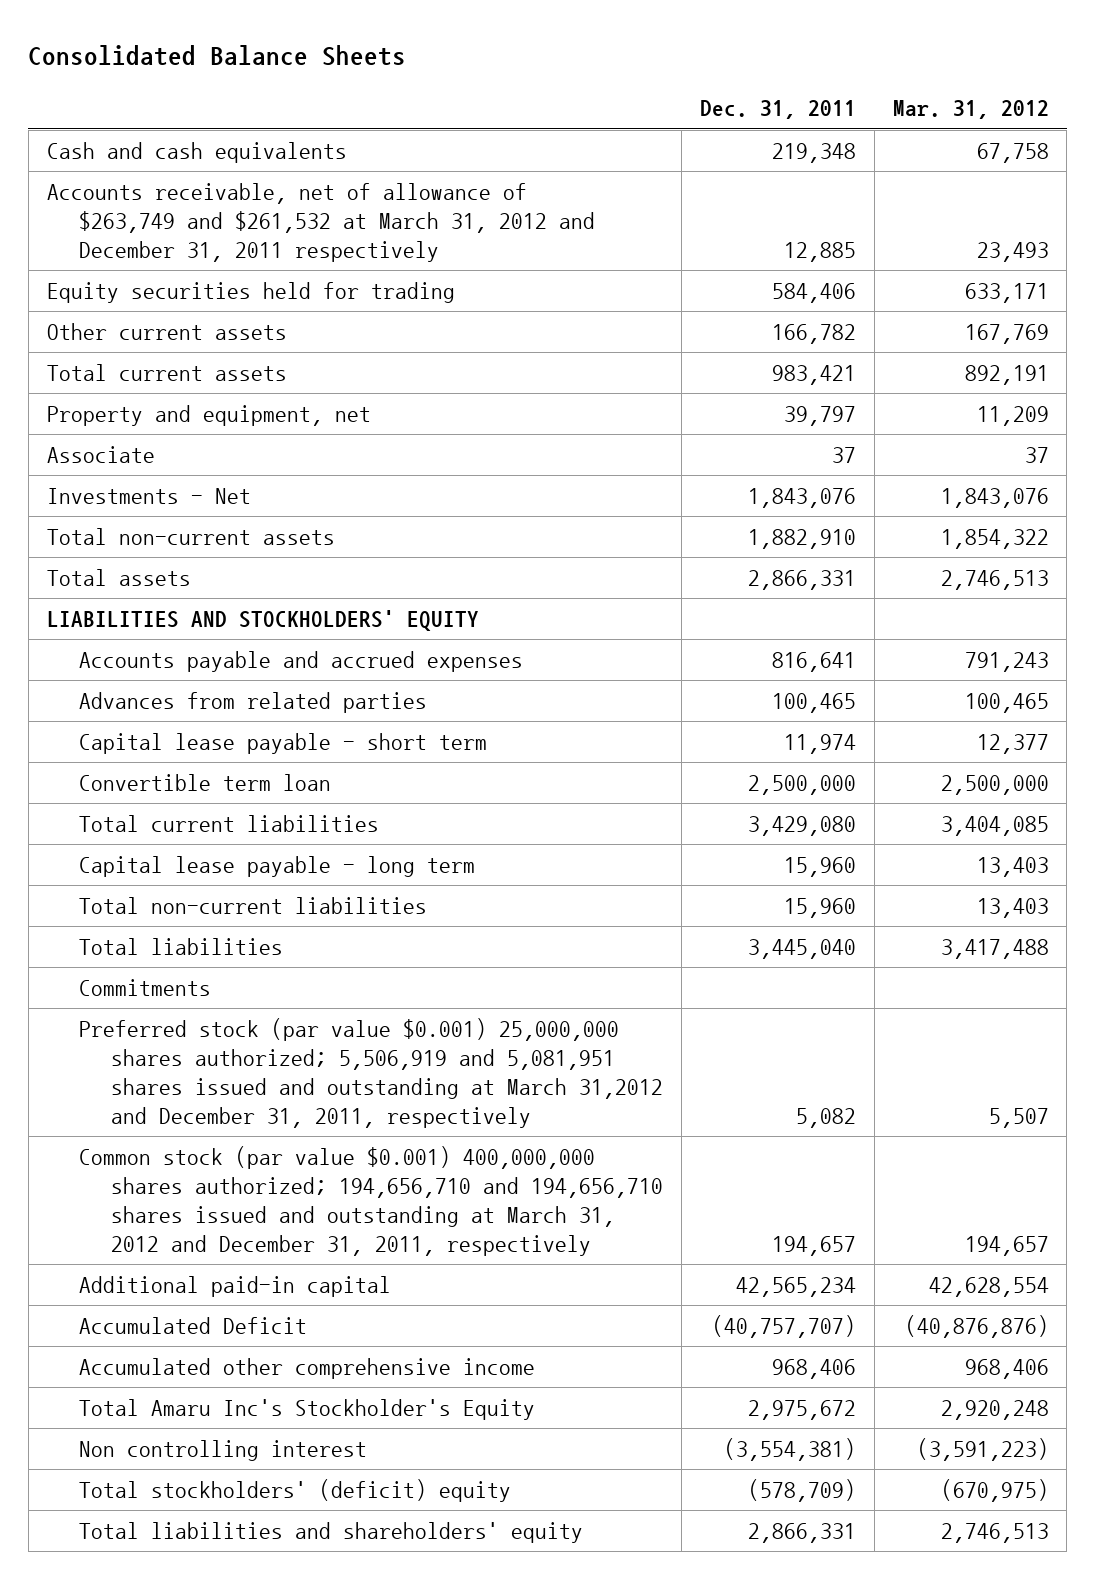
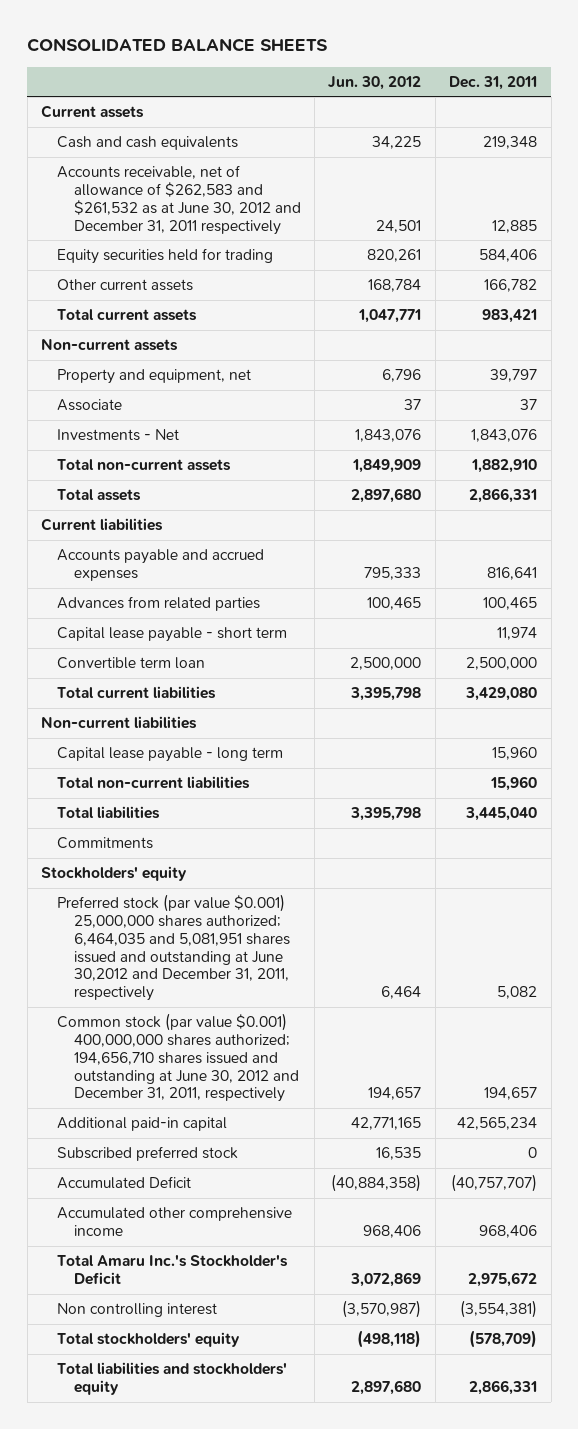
- Consolidated Balance Sheets
+ CONSOLIDATED BALANCE SHEETS
- | Dec. 31, 2011 | Mar. 31, 2012
+ | Jun. 30, 2012 | Dec. 31, 2011
+ Current assets
- Accounts receivable, net of allowance of $263,749 and $261,532 at March 31, 2012 and December 31, 2011 respectively | 12,885 | 23,493
+ Accounts receivable, net of allowance of $262,583 and $261,532 as at June 30, 2012 and December 31, 2011 respectively | 24,501 | 12,885
+ Non-current assets
- LIABILITIES AND STOCKHOLDERS' EQUITY
+ Current liabilities
+ Non-current liabilities
- Preferred stock (par value $0.001) 25,000,000 shares authorized; 5,506,919 and 5,081,951 shares issued and outstanding at March 31,2012 and December 31, 2011, respectively | 5,082 | 5,507
- Common stock (par value $0.001) 400,000,000 shares authorized; 194,656,710 and 194,656,710 shares issued and outstanding at March 31, 2012 and December 31, 2011, respectively | 194,657 | 194,657
+ Stockholders' equity
+ Preferred stock (par value $0.001) 25,000,000 shares authorized; 6,464,035 and 5,081,951 shares issued and outstanding at June 30,2012 and December 31, 2011, respectively | 6,464 | 5,082
+ Common stock (par value $0.001) 400,000,000 shares authorized; 194,656,710 shares issued and outstanding at June 30, 2012 and December 31, 2011, respectively | 194,657 | 194,657
+ Subscribed preferred stock | 16,535 | 0
- Total Amaru Inc's Stockholder's Equity | 2,975,672 | 2,920,248
+ Total Amaru Inc.'s Stockholder's Deficit | 3,072,869 | 2,975,672
- Total stockholders' (deficit) equity | (578,709) | (670,975)
- Total liabilities and shareholders' equity | 2,866,331 | 2,746,513
+ Total stockholders' equity | (498,118) | (578,709)
+ Total liabilities and stockholders' equity | 2,897,680 | 2,866,331

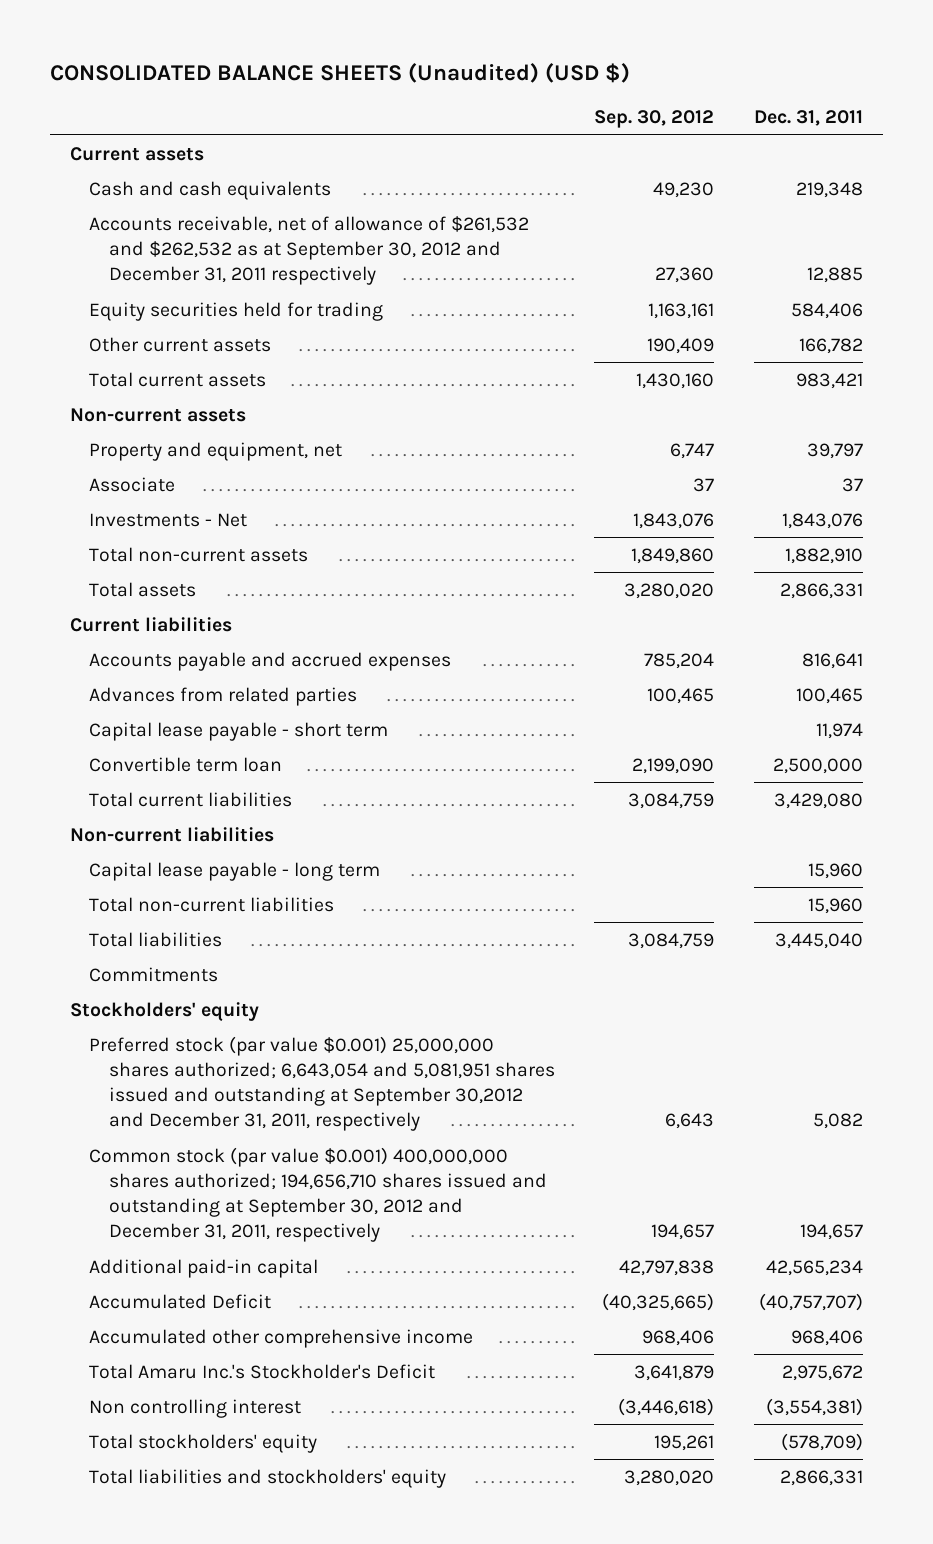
- CONSOLIDATED BALANCE SHEETS
+ CONSOLIDATED BALANCE SHEETS (Unaudited) (USD $)
- | Jun. 30, 2012 | Dec. 31, 2011
+ | Sep. 30, 2012 | Dec. 31, 2011
- Accounts receivable, net of allowance of $262,583 and $261,532 as at June 30, 2012 and December 31, 2011 respectively | 24,501 | 12,885
+ Accounts receivable, net of allowance of $261,532 and $262,532 as at September 30, 2012 and December 31, 2011 respectively | 27,360 | 12,885
- Preferred stock (par value $0.001) 25,000,000 shares authorized; 6,464,035 and 5,081,951 shares issued and outstanding at June 30,2012 and December 31, 2011, respectively | 6,464 | 5,082
- Common stock (par value $0.001) 400,000,000 shares authorized; 194,656,710 shares issued and outstanding at June 30, 2012 and December 31, 2011, respectively | 194,657 | 194,657
+ Preferred stock (par value $0.001) 25,000,000 shares authorized; 6,643,054 and 5,081,951 shares issued and outstanding at September 30,2012 and December 31, 2011, respectively | 6,643 | 5,082
+ Common stock (par value $0.001) 400,000,000 shares authorized; 194,656,710 shares issued and outstanding at September 30, 2012 and December 31, 2011, respectively | 194,657 | 194,657
- Subscribed preferred stock | 16,535 | 0

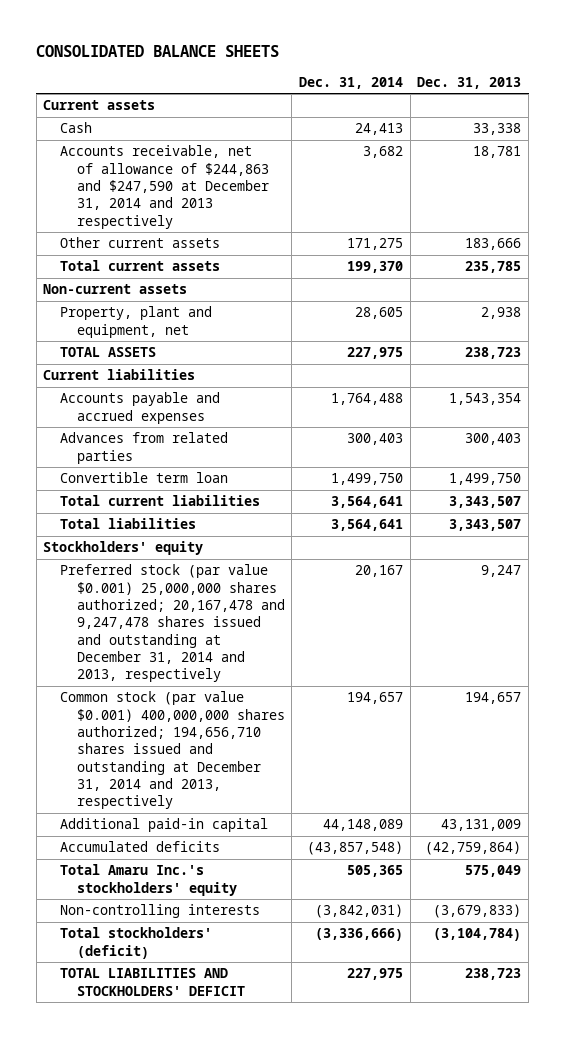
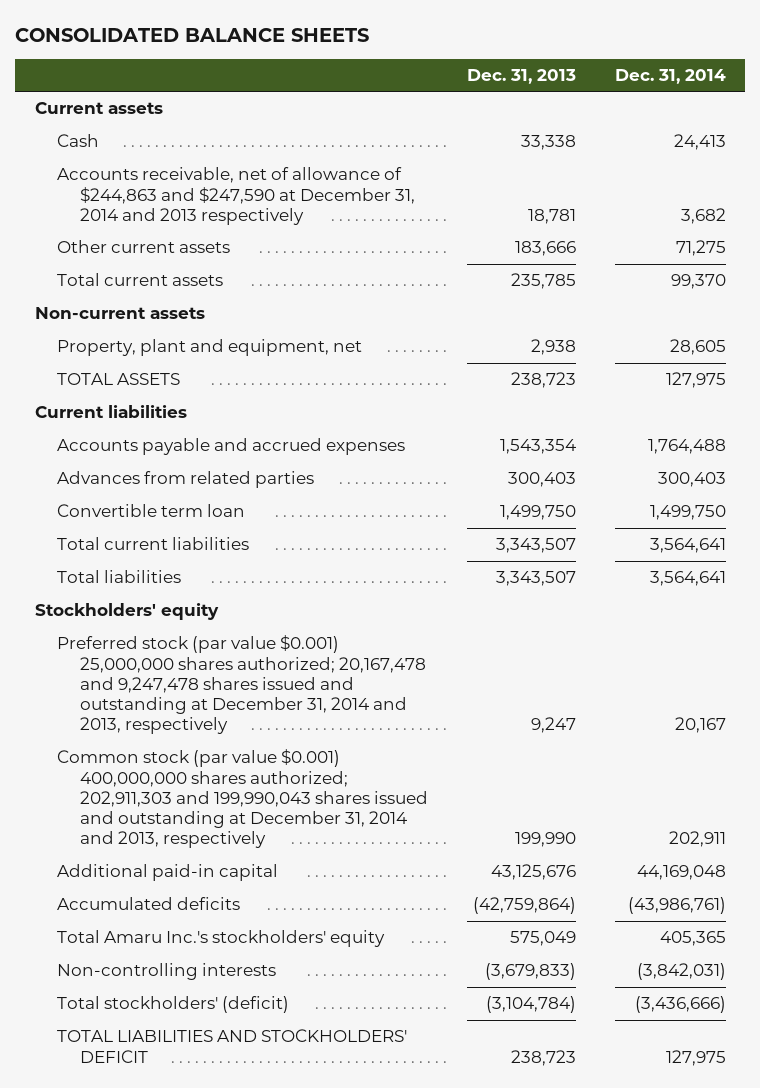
- | Dec. 31, 2014 | Dec. 31, 2013
+ | Dec. 31, 2013 | Dec. 31, 2014
- Other current assets | 171,275 | 183,666
- Total current assets | 199,370 | 235,785
+ Other current assets | 183,666 | 71,275
+ Total current assets | 235,785 | 99,370
- TOTAL ASSETS | 227,975 | 238,723
+ TOTAL ASSETS | 238,723 | 127,975
- Common stock (par value $0.001) 400,000,000 shares authorized; 194,656,710 shares issued and outstanding at December 31, 2014 and 2013, respectively | 194,657 | 194,657
- Additional paid-in capital | 44,148,089 | 43,131,009
- Accumulated deficits | (43,857,548) | (42,759,864)
- Total Amaru Inc.'s stockholders' equity | 505,365 | 575,049
+ Common stock (par value $0.001) 400,000,000 shares authorized; 202,911,303 and 199,990,043 shares issued and outstanding at December 31, 2014 and 2013, respectively | 199,990 | 202,911
+ Additional paid-in capital | 43,125,676 | 44,169,048
+ Accumulated deficits | (42,759,864) | (43,986,761)
+ Total Amaru Inc.'s stockholders' equity | 575,049 | 405,365
- Total stockholders' (deficit) | (3,336,666) | (3,104,784)
- TOTAL LIABILITIES AND STOCKHOLDERS' DEFICIT | 227,975 | 238,723
+ Total stockholders' (deficit) | (3,104,784) | (3,436,666)
+ TOTAL LIABILITIES AND STOCKHOLDERS' DEFICIT | 238,723 | 127,975

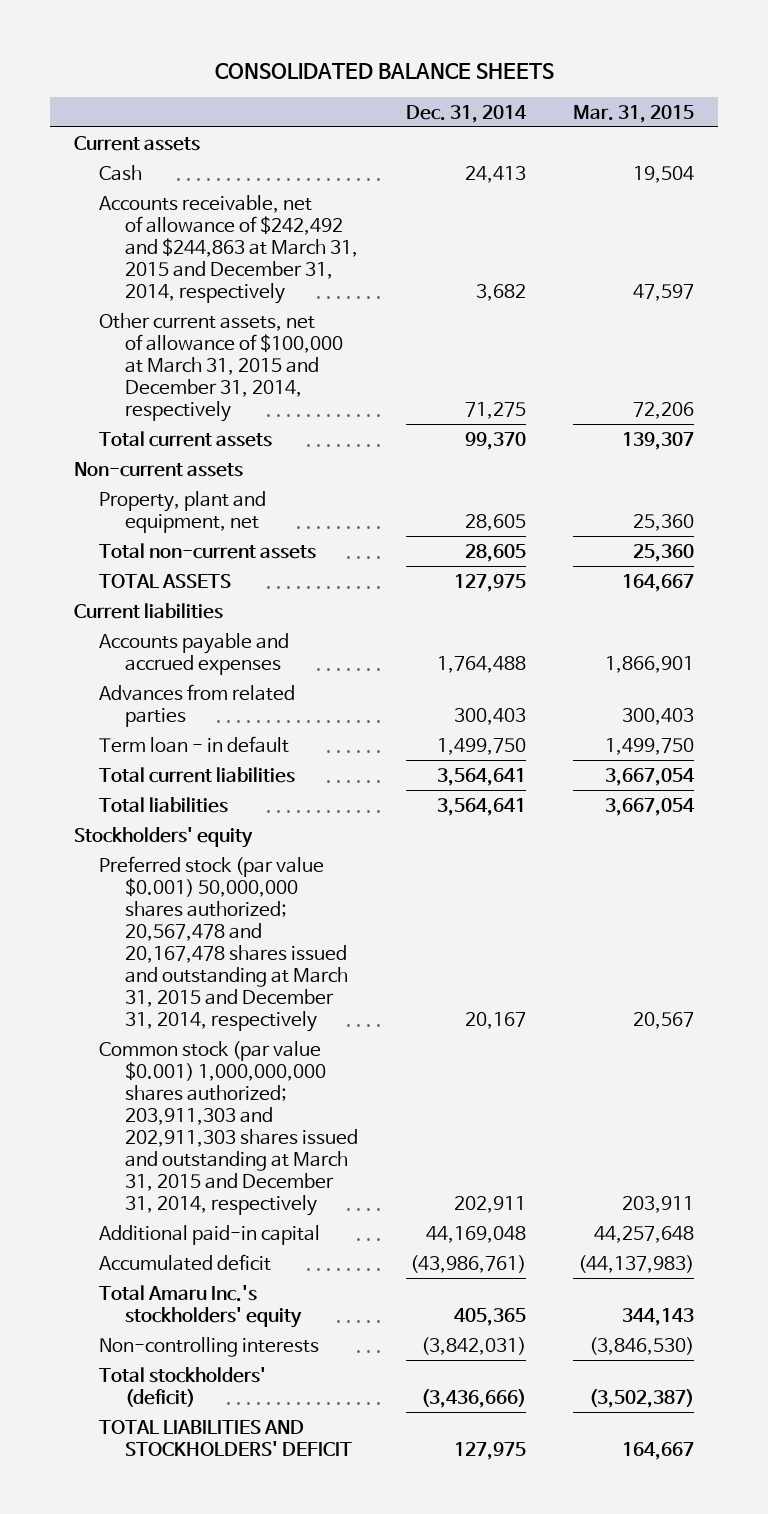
- | Dec. 31, 2013 | Dec. 31, 2014
+ | Dec. 31, 2014 | Mar. 31, 2015
- Accounts receivable, net of allowance of $244,863 and $247,590 at December 31, 2014 and 2013 respectively | 18,781 | 3,682
- Other current assets | 183,666 | 71,275
+ Accounts receivable, net of allowance of $242,492 and $244,863 at March 31, 2015 and December 31, 2014, respectively | 3,682 | 47,597
+ Other current assets, net of allowance of $100,000 at March 31, 2015 and December 31, 2014, respectively | 71,275 | 72,206
+ Total non-current assets | 28,605 | 25,360
- Convertible term loan | 1,499,750 | 1,499,750
+ Term loan - in default | 1,499,750 | 1,499,750
- Preferred stock (par value $0.001) 25,000,000 shares authorized; 20,167,478 and 9,247,478 shares issued and outstanding at December 31, 2014 and 2013, respectively | 9,247 | 20,167
- Common stock (par value $0.001) 400,000,000 shares authorized; 202,911,303 and 199,990,043 shares issued and outstanding at December 31, 2014 and 2013, respectively | 199,990 | 202,911
+ Preferred stock (par value $0.001) 50,000,000 shares authorized; 20,567,478 and 20,167,478 shares issued and outstanding at March 31, 2015 and December 31, 2014, respectively | 20,167 | 20,567
+ Common stock (par value $0.001) 1,000,000,000 shares authorized; 203,911,303 and 202,911,303 shares issued and outstanding at March 31, 2015 and December 31, 2014, respectively | 202,911 | 203,911
- Accumulated deficits | (42,759,864) | (43,986,761)
+ Accumulated deficit | (43,986,761) | (44,137,983)

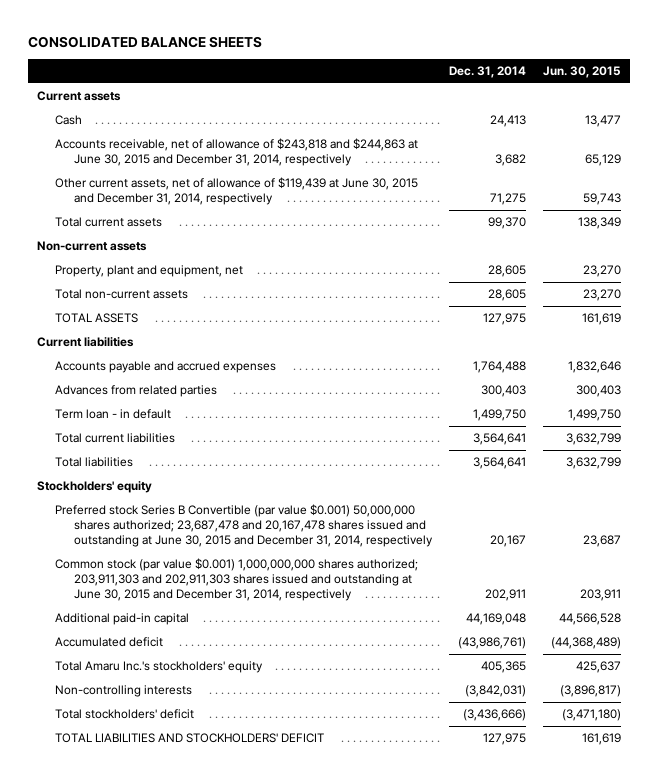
- | Dec. 31, 2014 | Mar. 31, 2015
+ | Dec. 31, 2014 | Jun. 30, 2015
- Accounts receivable, net of allowance of $242,492 and $244,863 at March 31, 2015 and December 31, 2014, respectively | 3,682 | 47,597
- Other current assets, net of allowance of $100,000 at March 31, 2015 and December 31, 2014, respectively | 71,275 | 72,206
+ Accounts receivable, net of allowance of $243,818 and $244,863 at June 30, 2015 and December 31, 2014, respectively | 3,682 | 65,129
+ Other current assets, net of allowance of $119,439 at June 30, 2015 and December 31, 2014, respectively | 71,275 | 59,743
- Preferred stock (par value $0.001) 50,000,000 shares authorized; 20,567,478 and 20,167,478 shares issued and outstanding at March 31, 2015 and December 31, 2014, respectively | 20,167 | 20,567
- Common stock (par value $0.001) 1,000,000,000 shares authorized; 203,911,303 and 202,911,303 shares issued and outstanding at March 31, 2015 and December 31, 2014, respectively | 202,911 | 203,911
+ Preferred stock Series B Convertible (par value $0.001) 50,000,000 shares authorized; 23,687,478 and 20,167,478 shares issued and outstanding at June 30, 2015 and December 31, 2014, respectively | 20,167 | 23,687
+ Common stock (par value $0.001) 1,000,000,000 shares authorized; 203,911,303 and 202,911,303 shares issued and outstanding at June 30, 2015 and December 31, 2014, respectively | 202,911 | 203,911
- Total stockholders' (deficit) | (3,436,666) | (3,502,387)
+ Total stockholders' deficit | (3,436,666) | (3,471,180)

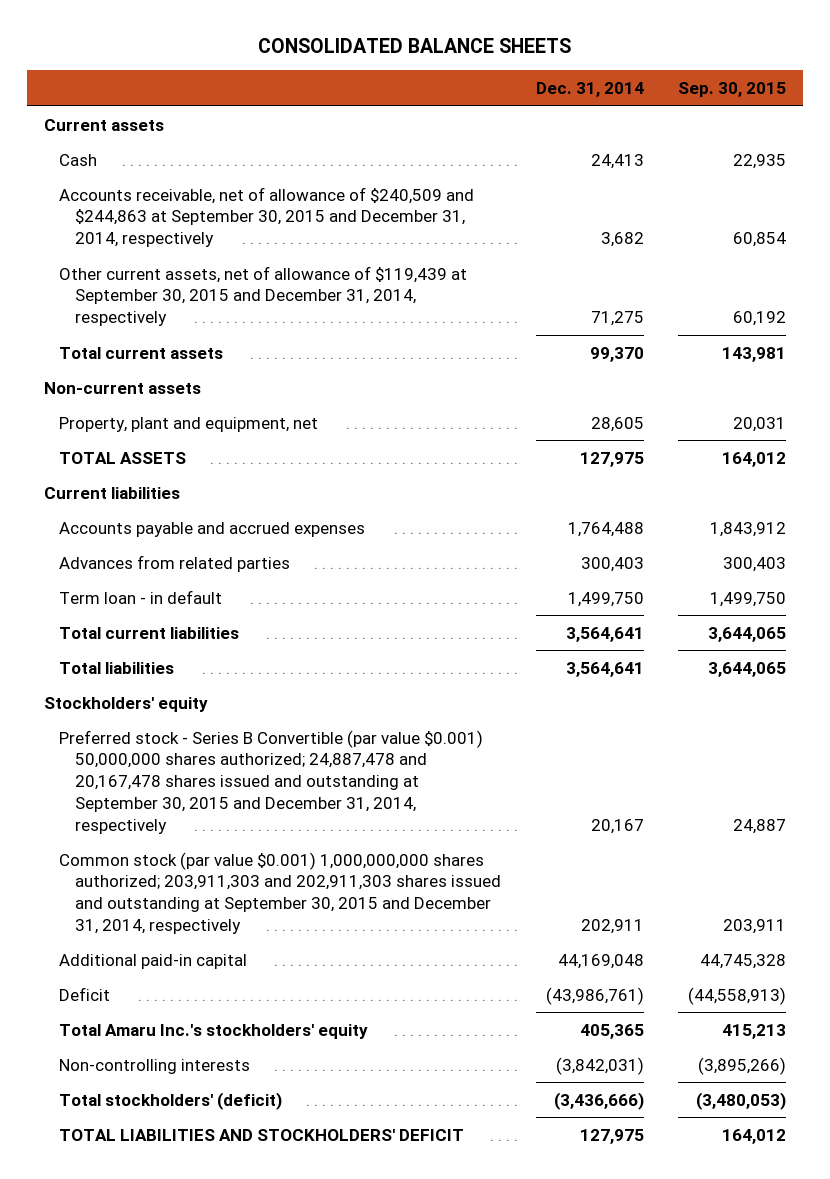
- | Dec. 31, 2014 | Jun. 30, 2015
+ | Dec. 31, 2014 | Sep. 30, 2015
- Accounts receivable, net of allowance of $243,818 and $244,863 at June 30, 2015 and December 31, 2014, respectively | 3,682 | 65,129
- Other current assets, net of allowance of $119,439 at June 30, 2015 and December 31, 2014, respectively | 71,275 | 59,743
+ Accounts receivable, net of allowance of $240,509 and $244,863 at September 30, 2015 and December 31, 2014, respectively | 3,682 | 60,854
+ Other current assets, net of allowance of $119,439 at September 30, 2015 and December 31, 2014, respectively | 71,275 | 60,192
- Total non-current assets | 28,605 | 23,270
- Preferred stock Series B Convertible (par value $0.001) 50,000,000 shares authorized; 23,687,478 and 20,167,478 shares issued and outstanding at June 30, 2015 and December 31, 2014, respectively | 20,167 | 23,687
- Common stock (par value $0.001) 1,000,000,000 shares authorized; 203,911,303 and 202,911,303 shares issued and outstanding at June 30, 2015 and December 31, 2014, respectively | 202,911 | 203,911
+ Preferred stock - Series B Convertible (par value $0.001) 50,000,000 shares authorized; 24,887,478 and 20,167,478 shares issued and outstanding at September 30, 2015 and December 31, 2014, respectively | 20,167 | 24,887
+ Common stock (par value $0.001) 1,000,000,000 shares authorized; 203,911,303 and 202,911,303 shares issued and outstanding at September 30, 2015 and December 31, 2014, respectively | 202,911 | 203,911
- Accumulated deficit | (43,986,761) | (44,368,489)
+ Deficit | (43,986,761) | (44,558,913)
- Total stockholders' deficit | (3,436,666) | (3,471,180)
+ Total stockholders' (deficit) | (3,436,666) | (3,480,053)

